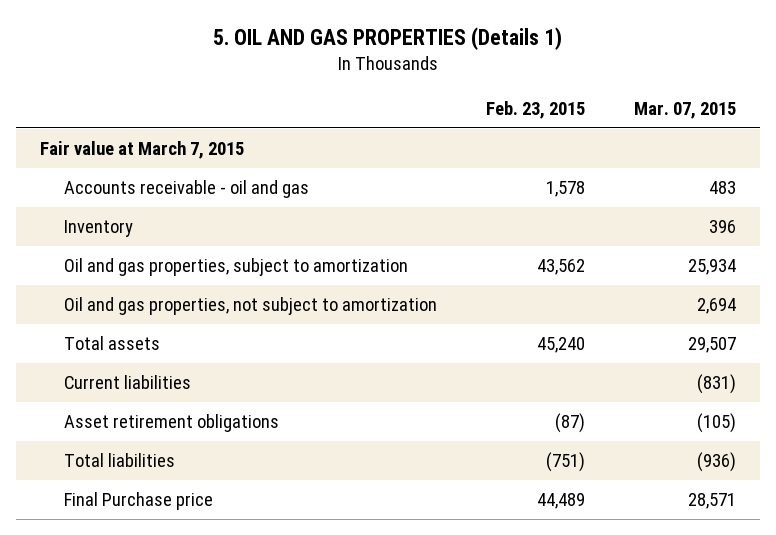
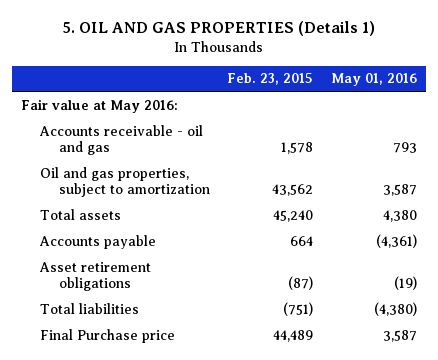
- | Feb. 23, 2015 | Mar. 07, 2015
+ | Feb. 23, 2015 | May 01, 2016
- Fair value at March 7, 2015
+ Fair value at May 2016:
- Inventory | | 396
- Oil and gas properties, not subject to amortization | | 2,694
- Current liabilities | | (831)
+ Accounts payable | 664 | (4,361)

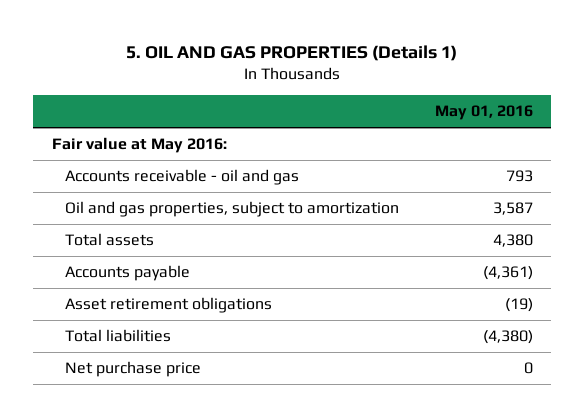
- | Feb. 23, 2015 | May 01, 2016
+ | May 01, 2016
- Final Purchase price | 44,489 | 3,587
+ Net purchase price | 0

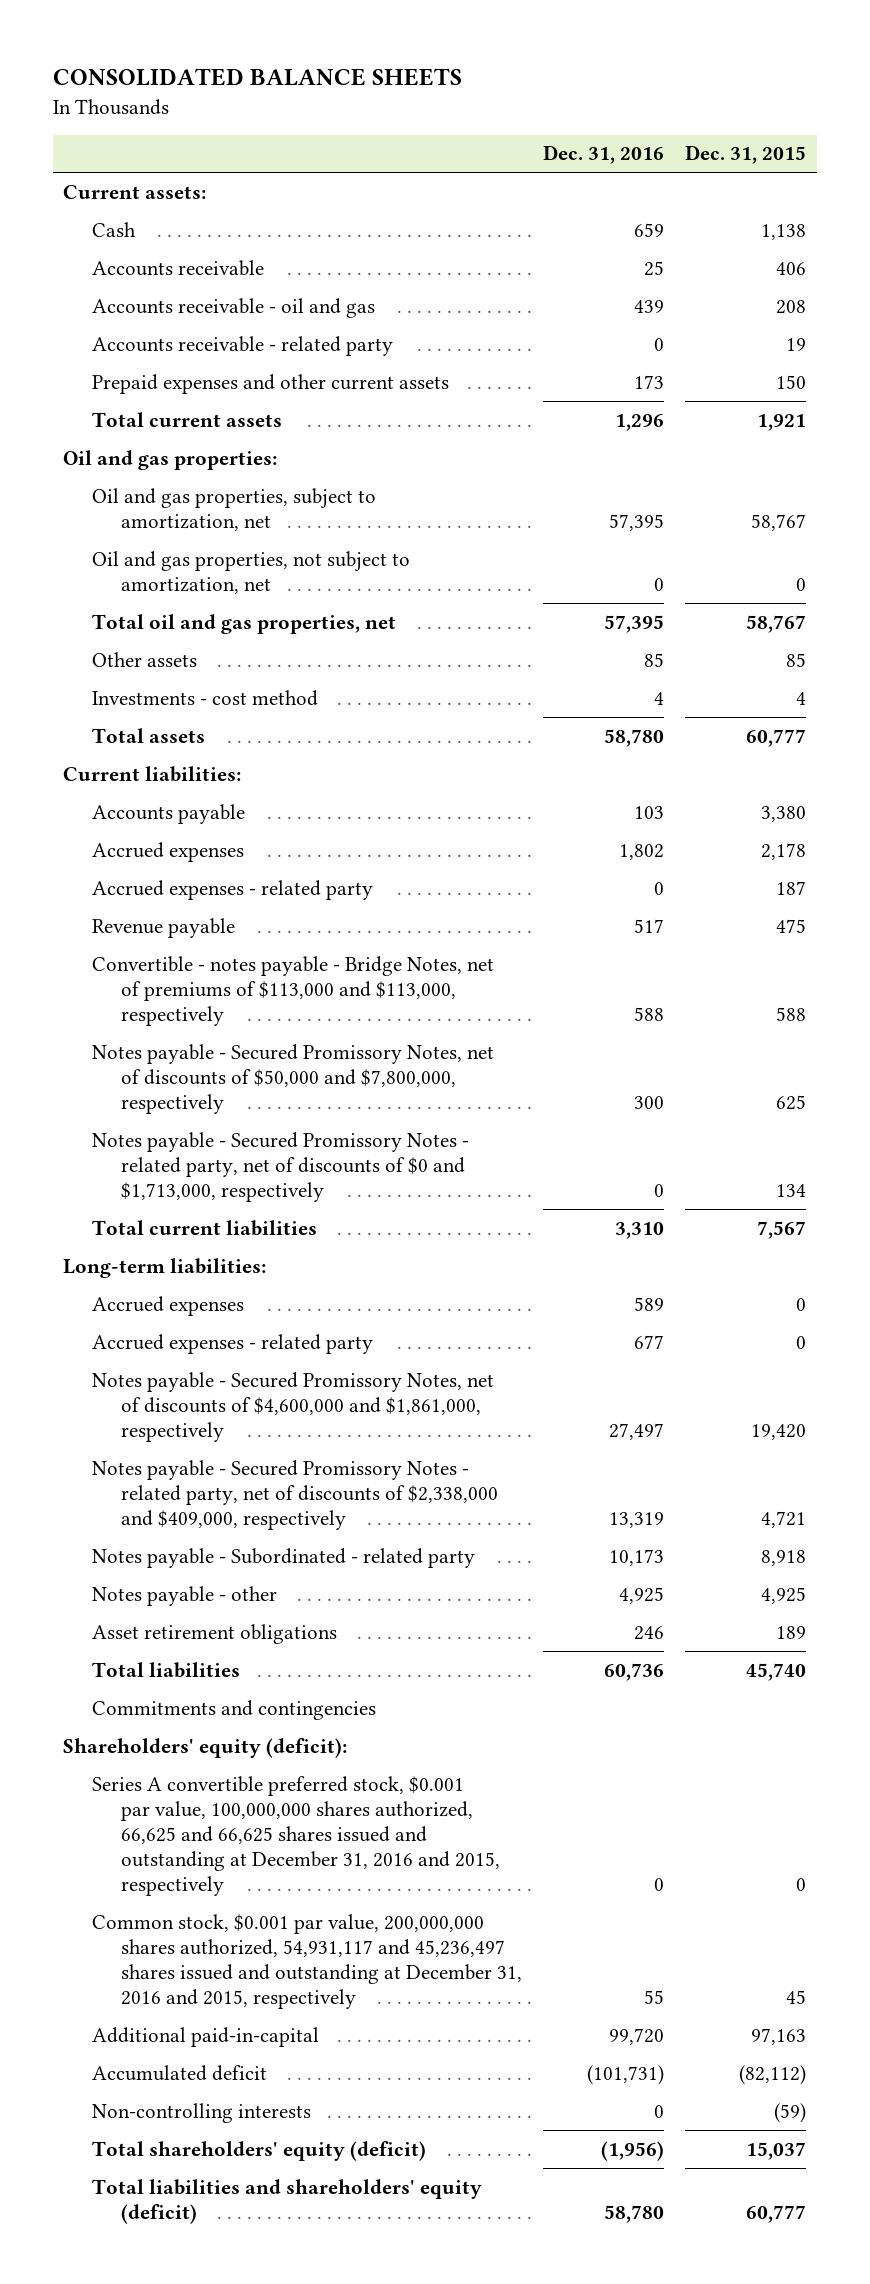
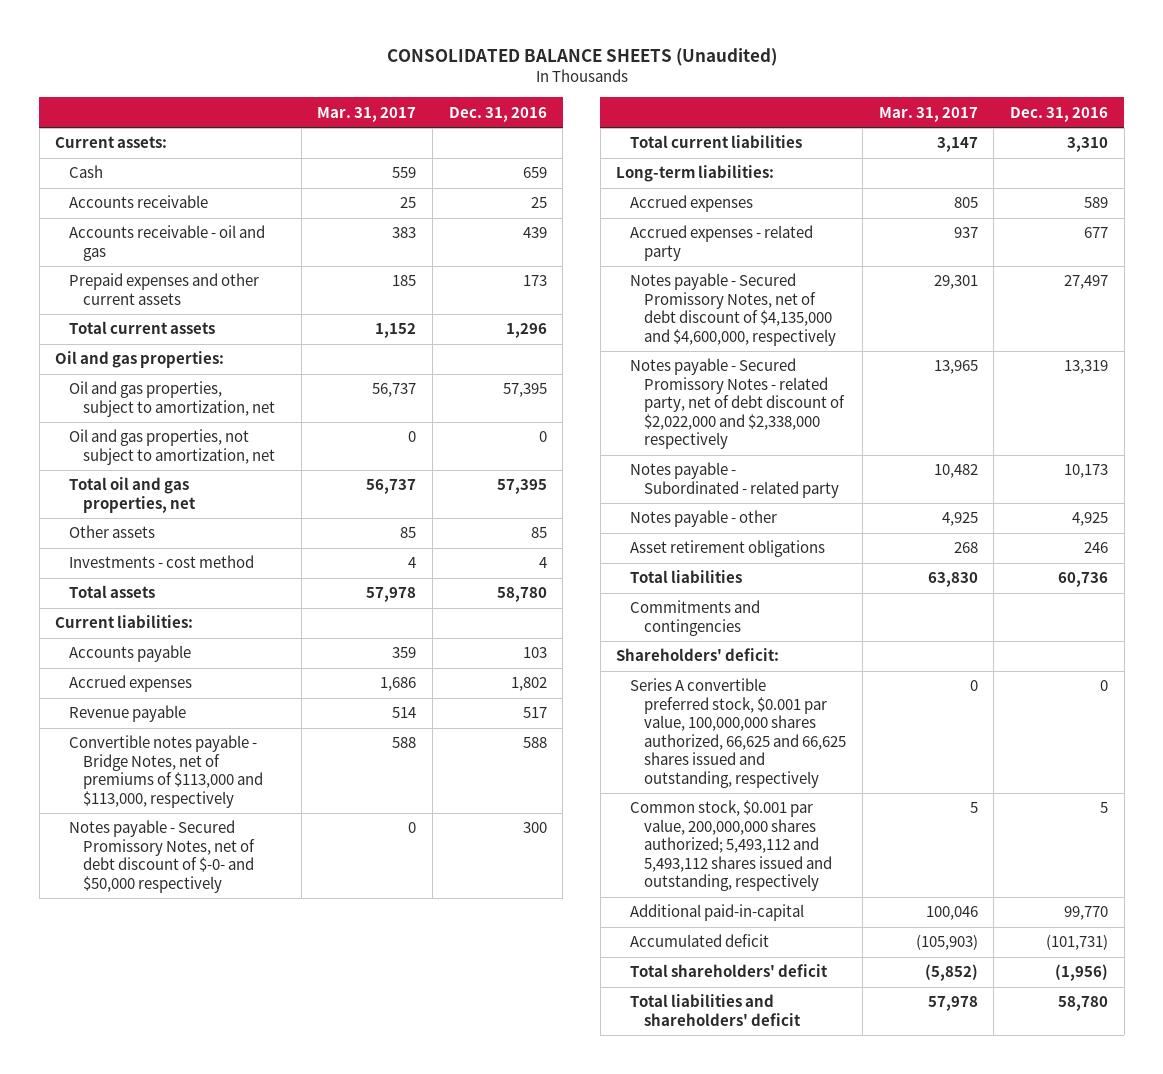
- CONSOLIDATED BALANCE SHEETS
+ CONSOLIDATED BALANCE SHEETS (Unaudited)
- | Dec. 31, 2016 | Dec. 31, 2015
+ | Mar. 31, 2017 | Dec. 31, 2016
- Accounts receivable - related party | 0 | 19
- Accrued expenses - related party | 0 | 187
- Convertible - notes payable - Bridge Notes, net of premiums of $113,000 and $113,000, respectively | 588 | 588
- Notes payable - Secured Promissory Notes, net of discounts of $50,000 and $7,800,000, respectively | 300 | 625
- Notes payable - Secured Promissory Notes - related party, net of discounts of $0 and $1,713,000, respectively | 0 | 134
+ Convertible notes payable - Bridge Notes, net of premiums of $113,000 and $113,000, respectively | 588 | 588
+ Notes payable - Secured Promissory Notes, net of debt discount of $-0- and $50,000 respectively | 0 | 300
- Notes payable - Secured Promissory Notes, net of discounts of $4,600,000 and $1,861,000, respectively | 27,497 | 19,420
- Notes payable - Secured Promissory Notes - related party, net of discounts of $2,338,000 and $409,000, respectively | 13,319 | 4,721
+ Notes payable - Secured Promissory Notes, net of debt discount of $4,135,000 and $4,600,000, respectively | 29,301 | 27,497
+ Notes payable - Secured Promissory Notes - related party, net of debt discount of $2,022,000 and $2,338,000 respectively | 13,965 | 13,319
- Shareholders' equity (deficit):
- Series A convertible preferred stock, $0.001 par value, 100,000,000 shares authorized, 66,625 and 66,625 shares issued and outstanding at December 31, 2016 and 2015, respectively | 0 | 0
- Common stock, $0.001 par value, 200,000,000 shares authorized, 54,931,117 and 45,236,497 shares issued and outstanding at December 31, 2016 and 2015, respectively | 55 | 45
- Additional paid-in-capital | 99,720 | 97,163
+ Shareholders' deficit:
+ Series A convertible preferred stock, $0.001 par value, 100,000,000 shares authorized, 66,625 and 66,625 shares issued and outstanding, respectively | 0 | 0
+ Common stock, $0.001 par value, 200,000,000 shares authorized; 5,493,112 and 5,493,112 shares issued and outstanding, respectively | 5 | 5
+ Additional paid-in-capital | 100,046 | 99,770
- Non-controlling interests | 0 | (59)
- Total shareholders' equity (deficit) | (1,956) | 15,037
- Total liabilities and shareholders' equity (deficit) | 58,780 | 60,777
+ Total shareholders' deficit | (5,852) | (1,956)
+ Total liabilities and shareholders' deficit | 57,978 | 58,780

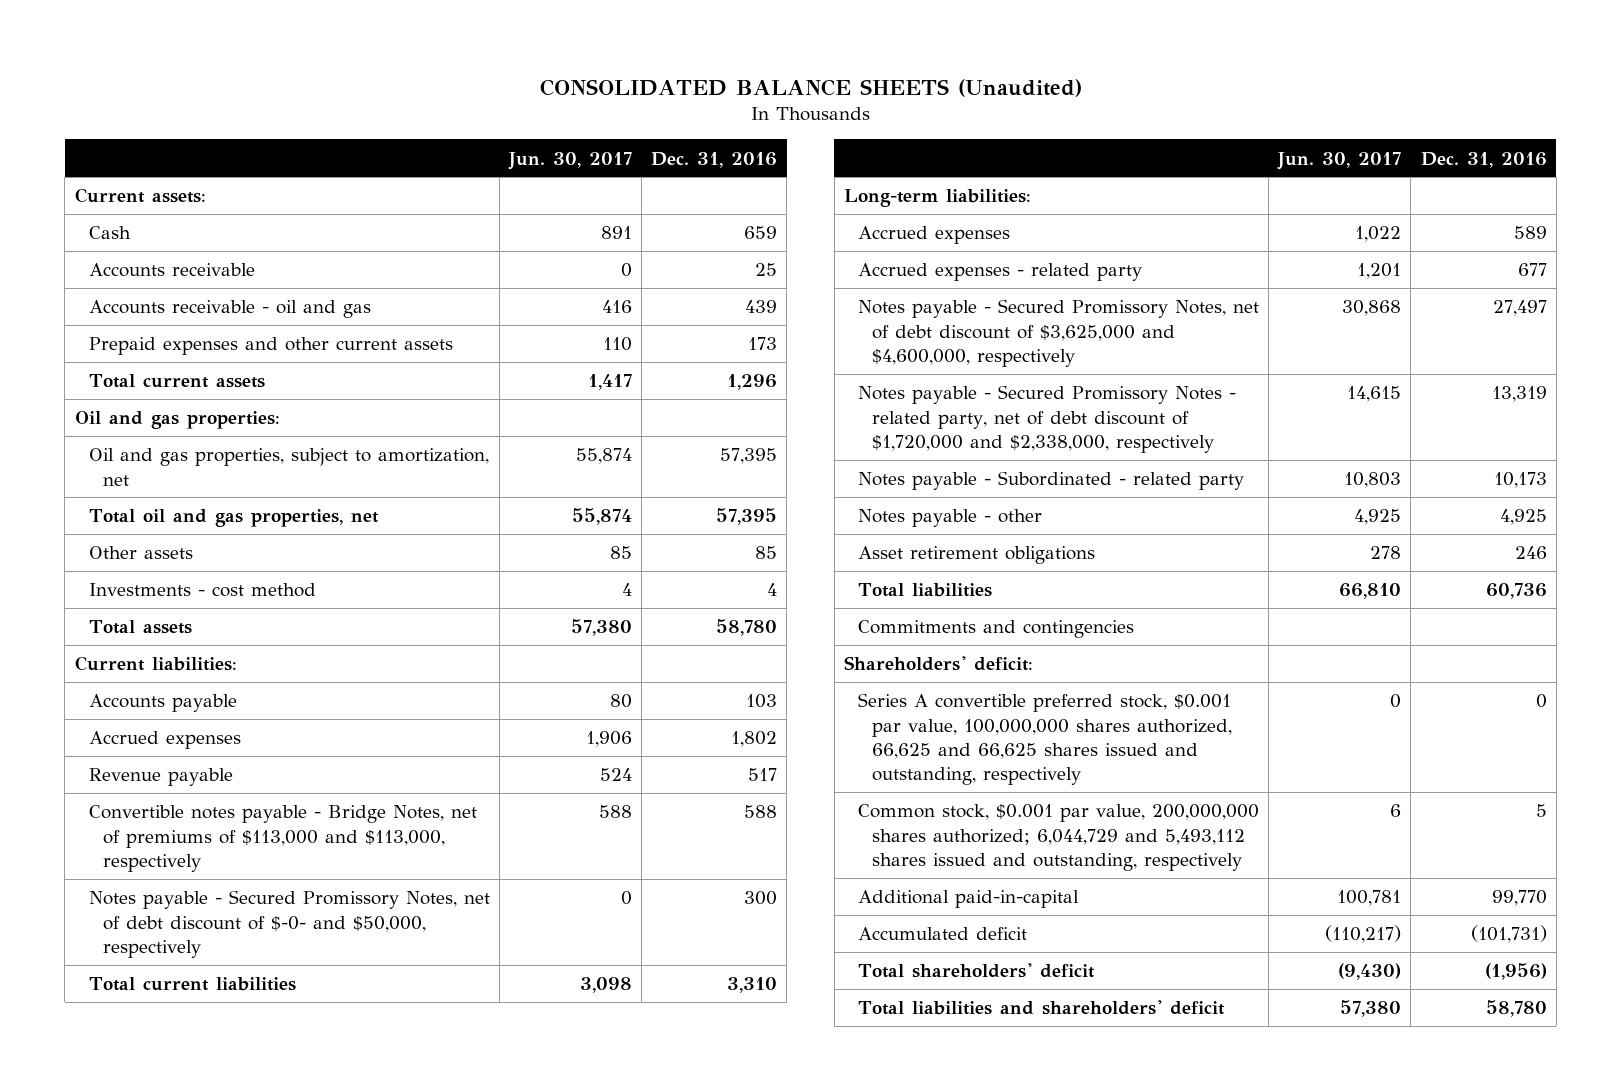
- | Mar. 31, 2017 | Dec. 31, 2016
+ | Jun. 30, 2017 | Dec. 31, 2016
- Oil and gas properties, not subject to amortization, net | 0 | 0
- Notes payable - Secured Promissory Notes, net of debt discount of $-0- and $50,000 respectively | 0 | 300
+ Notes payable - Secured Promissory Notes, net of debt discount of $-0- and $50,000, respectively | 0 | 300
- Notes payable - Secured Promissory Notes, net of debt discount of $4,135,000 and $4,600,000, respectively | 29,301 | 27,497
- Notes payable - Secured Promissory Notes - related party, net of debt discount of $2,022,000 and $2,338,000 respectively | 13,965 | 13,319
+ Notes payable - Secured Promissory Notes, net of debt discount of $3,625,000 and $4,600,000, respectively | 30,868 | 27,497
+ Notes payable - Secured Promissory Notes - related party, net of debt discount of $1,720,000 and $2,338,000, respectively | 14,615 | 13,319
- Common stock, $0.001 par value, 200,000,000 shares authorized; 5,493,112 and 5,493,112 shares issued and outstanding, respectively | 5 | 5
+ Common stock, $0.001 par value, 200,000,000 shares authorized; 6,044,729 and 5,493,112 shares issued and outstanding, respectively | 6 | 5

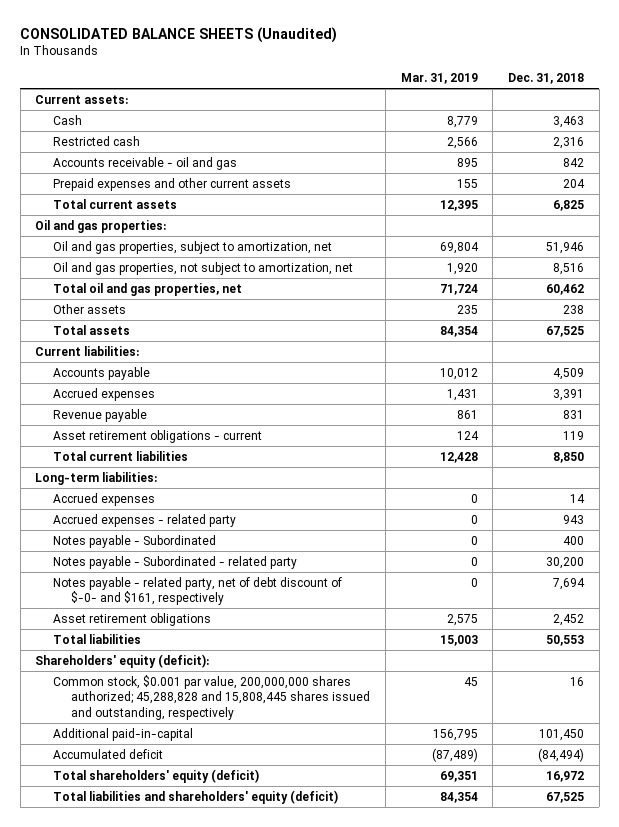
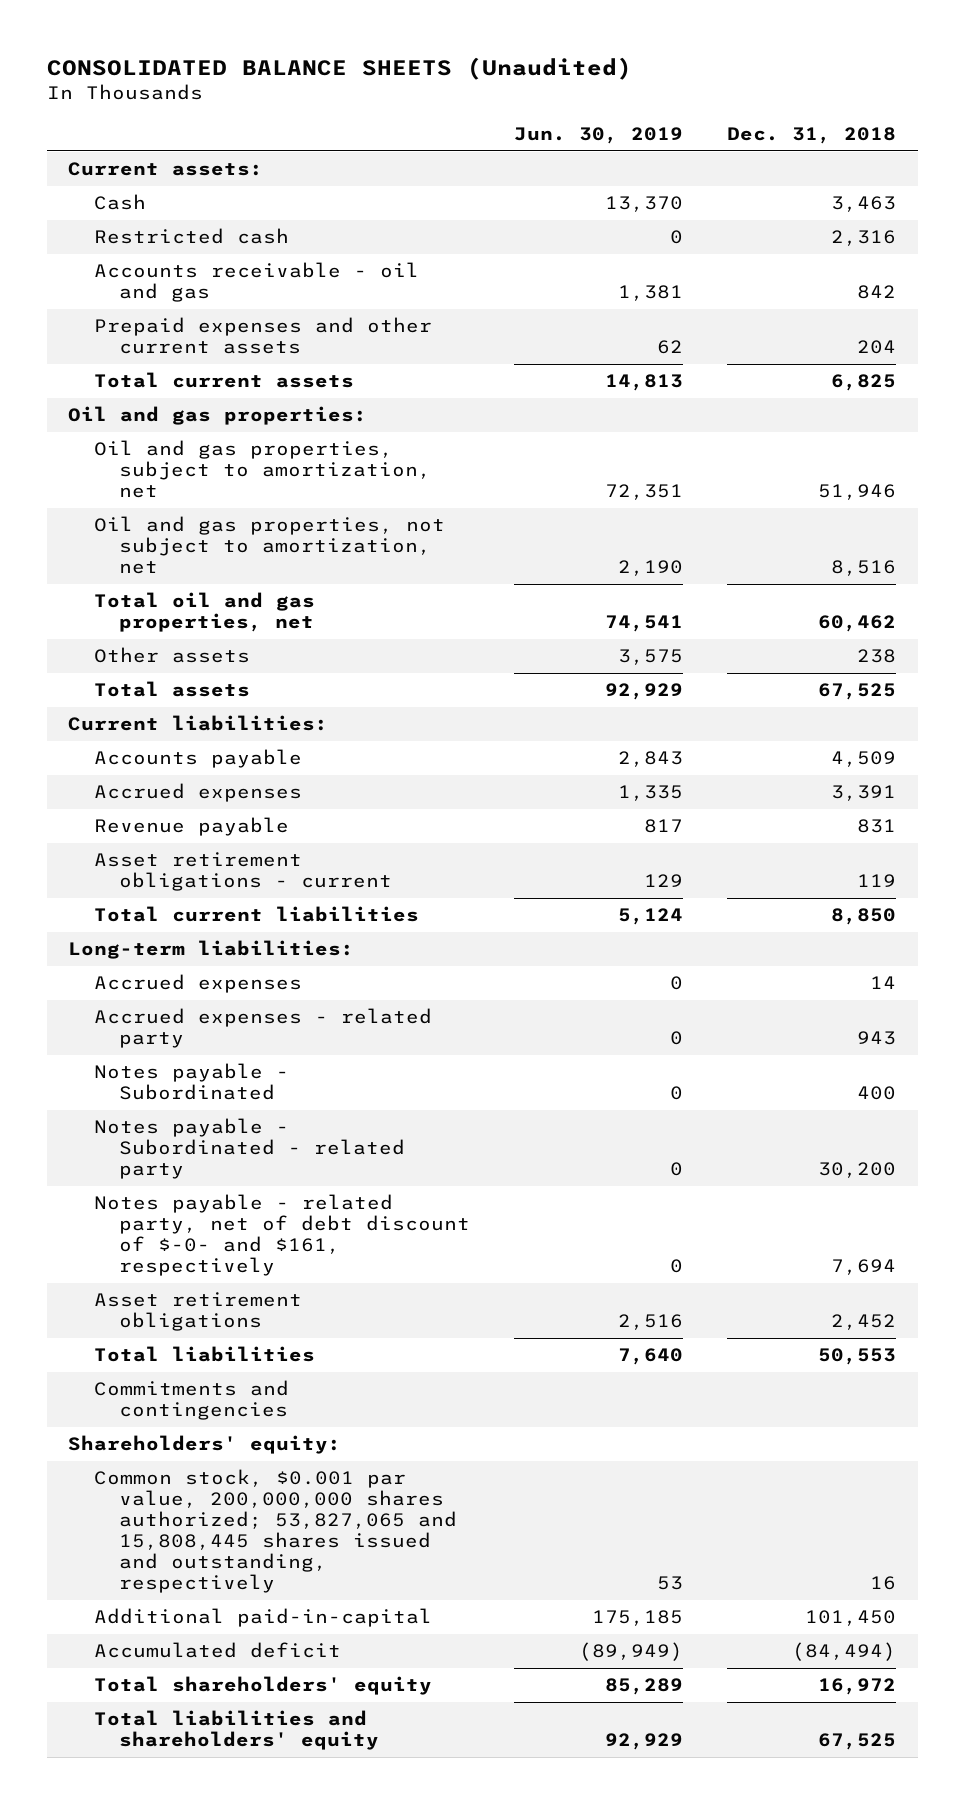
- | Mar. 31, 2019 | Dec. 31, 2018
+ | Jun. 30, 2019 | Dec. 31, 2018
- Shareholders' equity (deficit):
- Common stock, $0.001 par value, 200,000,000 shares authorized; 45,288,828 and 15,808,445 shares issued and outstanding, respectively | 45 | 16
+ Commitments and contingencies
+ Shareholders' equity:
+ Common stock, $0.001 par value, 200,000,000 shares authorized; 53,827,065 and 15,808,445 shares issued and outstanding, respectively | 53 | 16
- Total shareholders' equity (deficit) | 69,351 | 16,972
- Total liabilities and shareholders' equity (deficit) | 84,354 | 67,525
+ Total shareholders' equity | 85,289 | 16,972
+ Total liabilities and shareholders' equity | 92,929 | 67,525

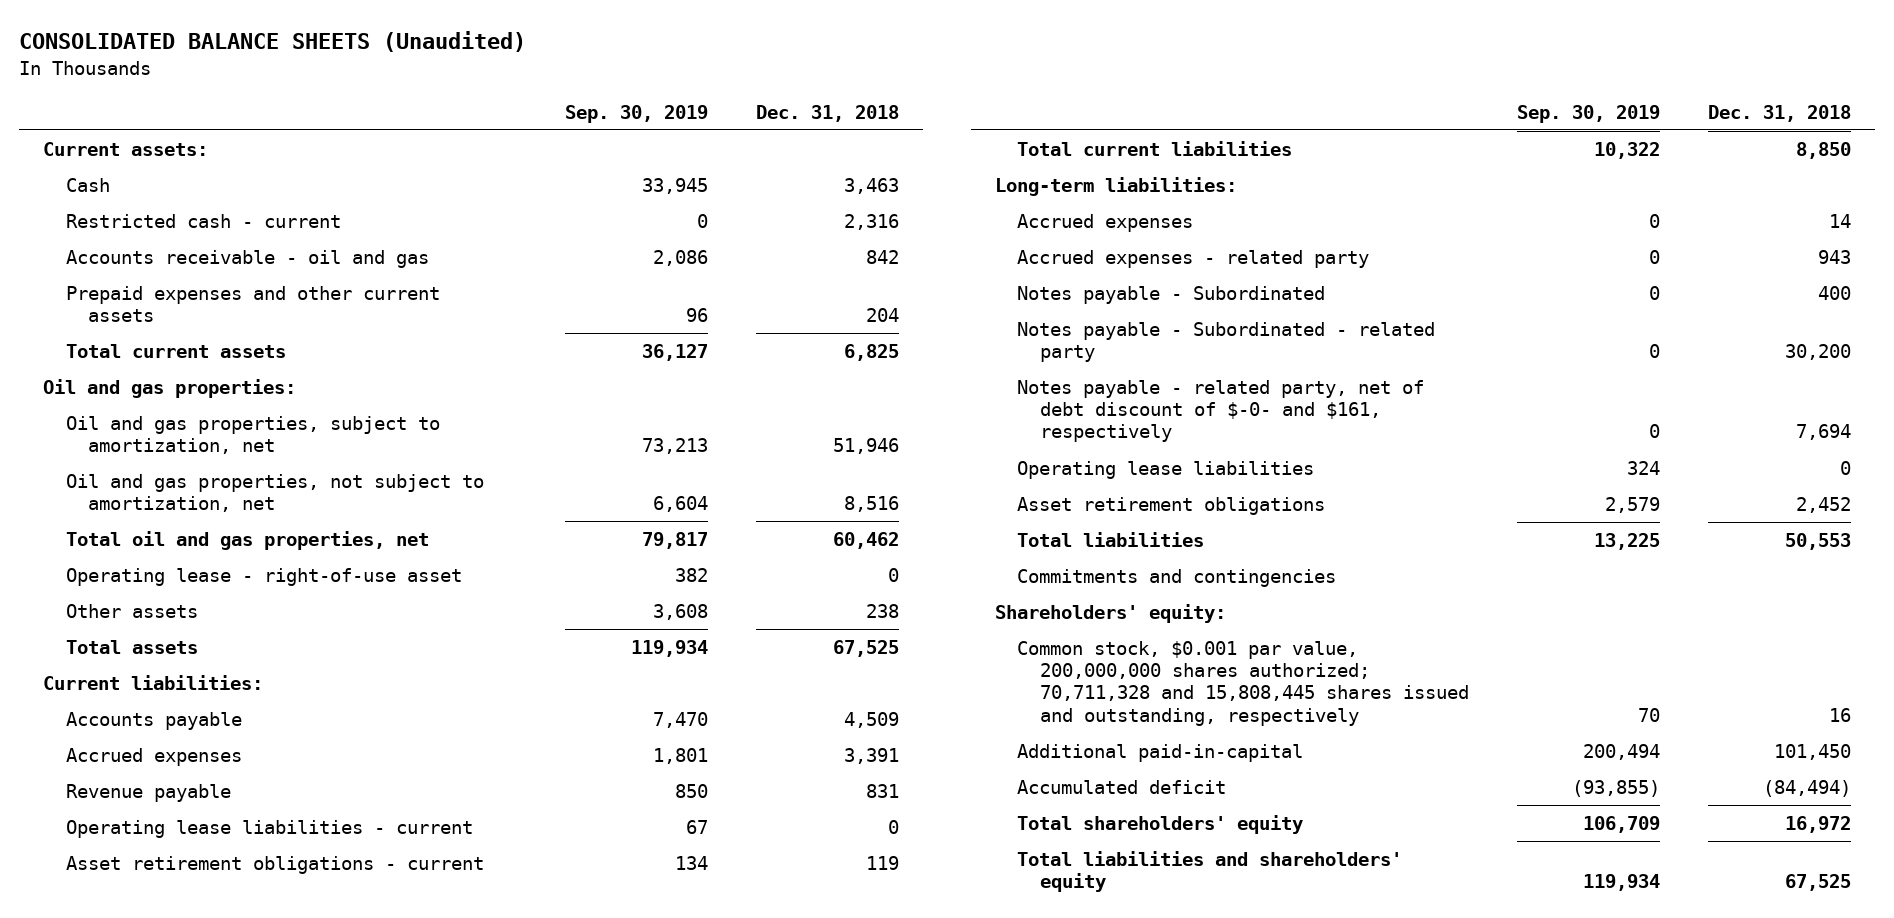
- | Jun. 30, 2019 | Dec. 31, 2018
+ | Sep. 30, 2019 | Dec. 31, 2018
- Restricted cash | 0 | 2,316
+ Restricted cash - current | 0 | 2,316
+ Operating lease - right-of-use asset | 382 | 0
+ Operating lease liabilities - current | 67 | 0
+ Operating lease liabilities | 324 | 0
- Common stock, $0.001 par value, 200,000,000 shares authorized; 53,827,065 and 15,808,445 shares issued and outstanding, respectively | 53 | 16
+ Common stock, $0.001 par value, 200,000,000 shares authorized; 70,711,328 and 15,808,445 shares issued and outstanding, respectively | 70 | 16

